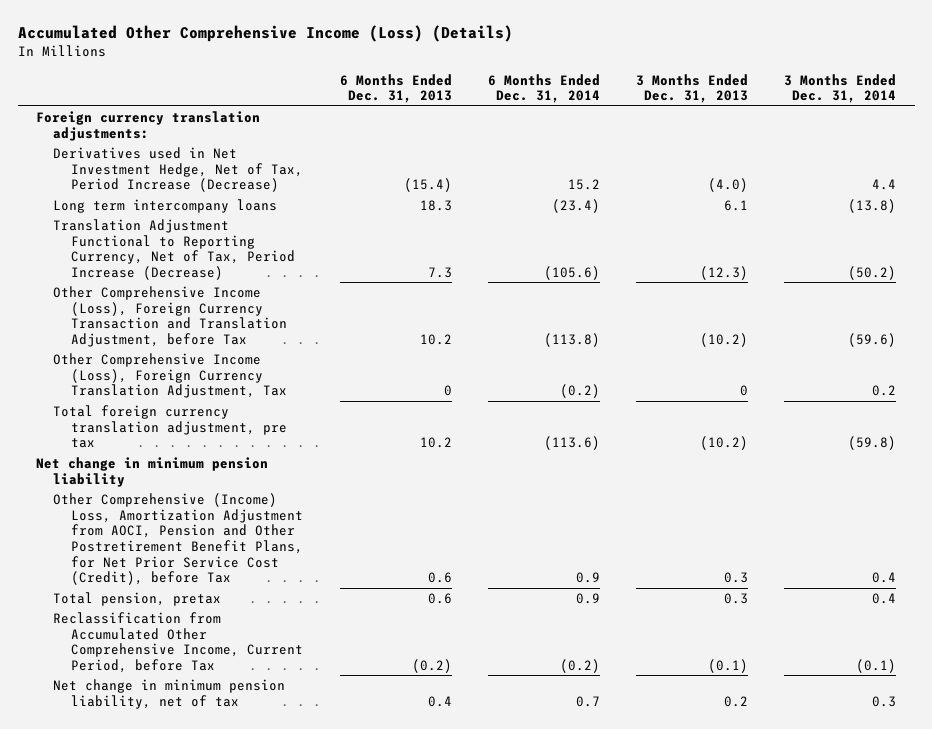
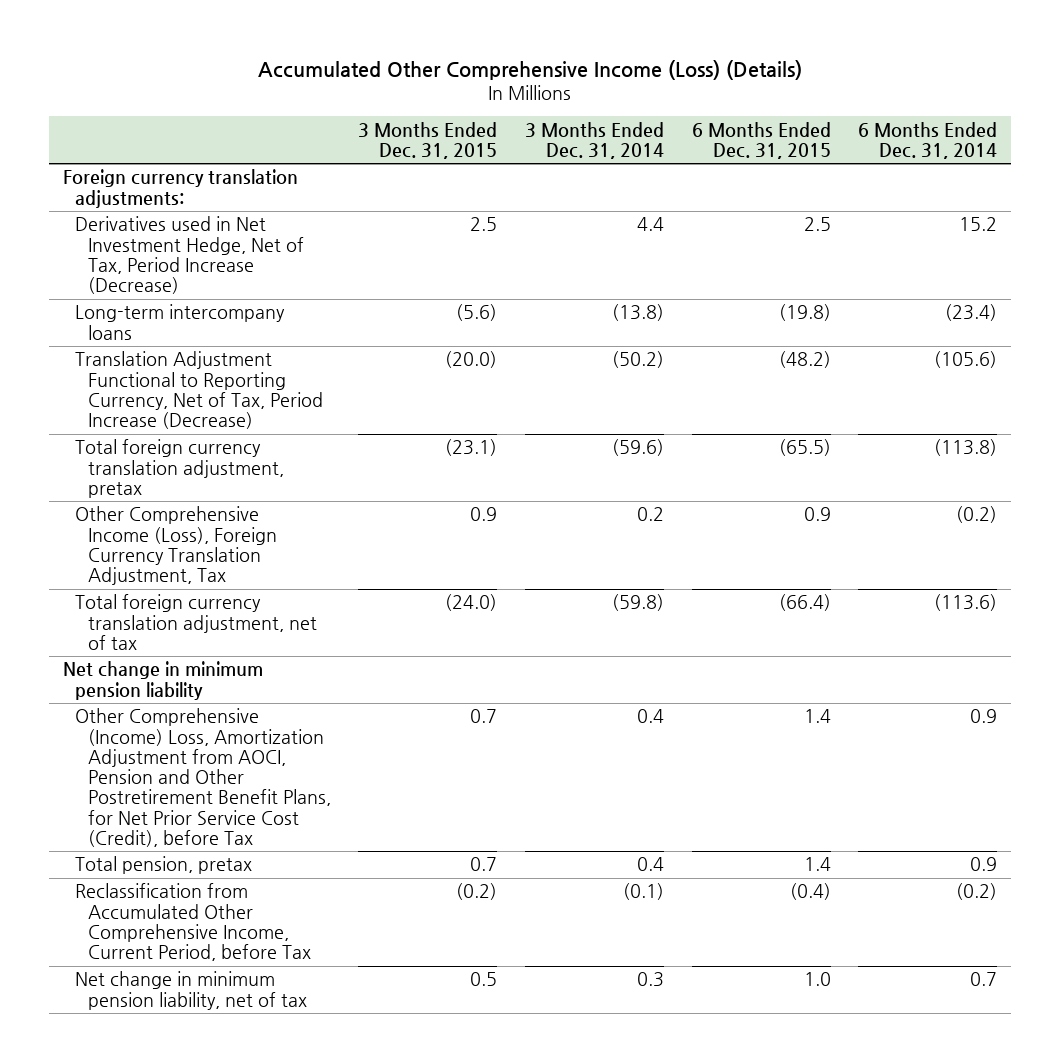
- | 6 Months Ended Dec. 31, 2013 | 6 Months Ended Dec. 31, 2014 | 3 Months Ended Dec. 31, 2013 | 3 Months Ended Dec. 31, 2014
+ | 3 Months Ended Dec. 31, 2015 | 3 Months Ended Dec. 31, 2014 | 6 Months Ended Dec. 31, 2015 | 6 Months Ended Dec. 31, 2014
- Long term intercompany loans | 18.3 | (23.4) | 6.1 | (13.8)
+ Long-term intercompany loans | (5.6) | (13.8) | (19.8) | (23.4)
- Other Comprehensive Income (Loss), Foreign Currency Transaction and Translation Adjustment, before Tax | 10.2 | (113.8) | (10.2) | (59.6)
+ Total foreign currency translation adjustment, pretax | (23.1) | (59.6) | (65.5) | (113.8)
- Total foreign currency translation adjustment, pre tax | 10.2 | (113.6) | (10.2) | (59.8)
+ Total foreign currency translation adjustment, net of tax | (24.0) | (59.8) | (66.4) | (113.6)

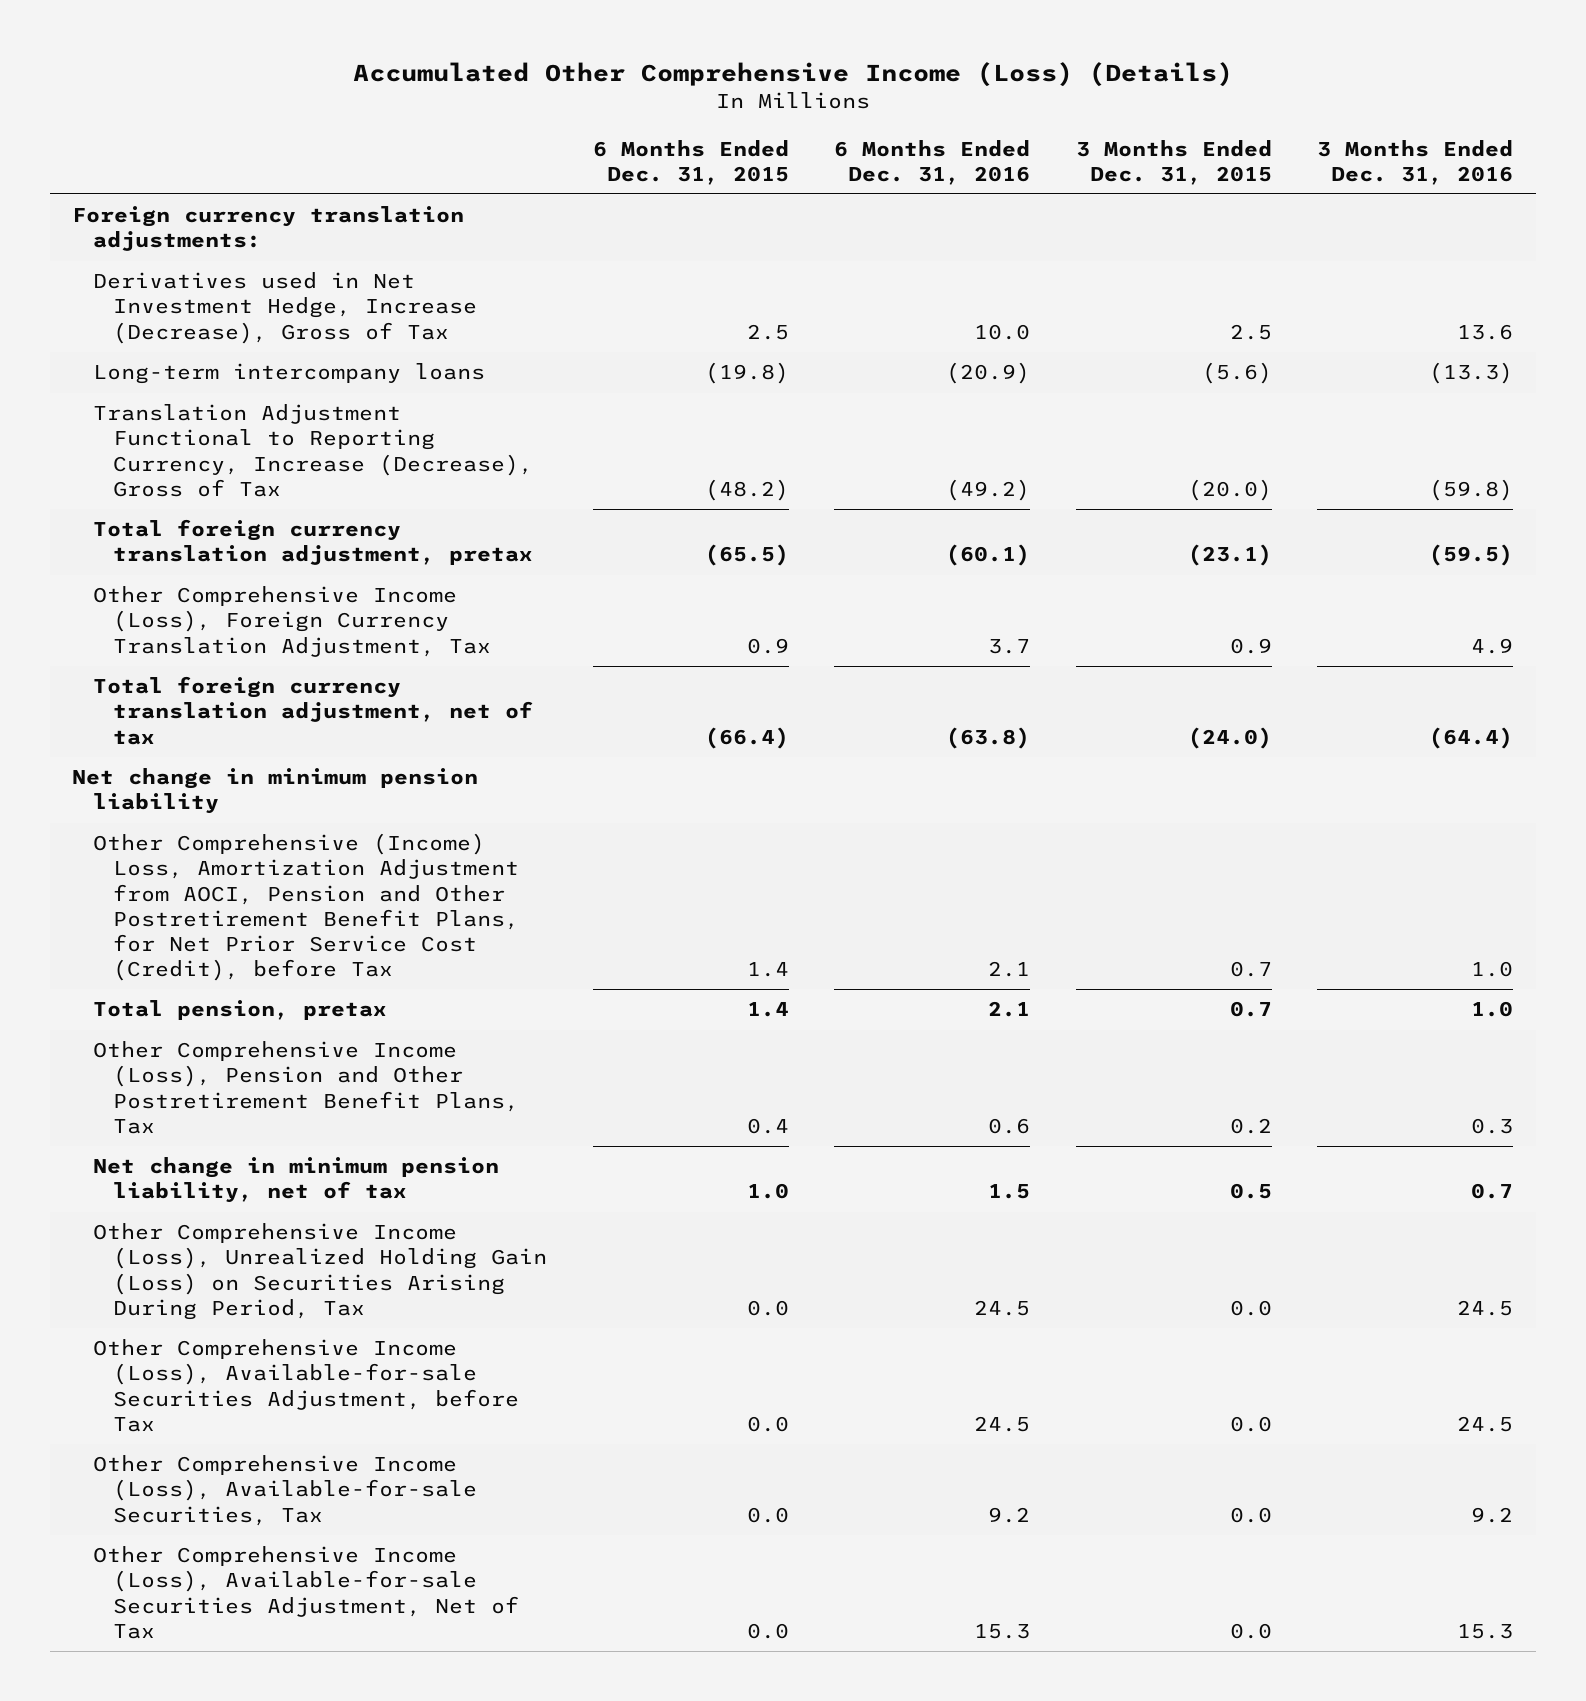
- | 3 Months Ended Dec. 31, 2015 | 3 Months Ended Dec. 31, 2014 | 6 Months Ended Dec. 31, 2015 | 6 Months Ended Dec. 31, 2014
+ | 6 Months Ended Dec. 31, 2015 | 6 Months Ended Dec. 31, 2016 | 3 Months Ended Dec. 31, 2015 | 3 Months Ended Dec. 31, 2016
- Derivatives used in Net Investment Hedge, Net of Tax, Period Increase (Decrease) | 2.5 | 4.4 | 2.5 | 15.2
+ Derivatives used in Net Investment Hedge, Increase (Decrease), Gross of Tax | 2.5 | 10.0 | 2.5 | 13.6
- Translation Adjustment Functional to Reporting Currency, Net of Tax, Period Increase (Decrease) | (20.0) | (50.2) | (48.2) | (105.6)
+ Translation Adjustment Functional to Reporting Currency, Increase (Decrease), Gross of Tax | (48.2) | (49.2) | (20.0) | (59.8)
- Reclassification from Accumulated Other Comprehensive Income, Current Period, before Tax | (0.2) | (0.1) | (0.4) | (0.2)
+ Other Comprehensive Income (Loss), Pension and Other Postretirement Benefit Plans, Tax | 0.4 | 0.6 | 0.2 | 0.3
+ Other Comprehensive Income (Loss), Unrealized Holding Gain (Loss) on Securities Arising During Period, Tax | 0.0 | 24.5 | 0.0 | 24.5
+ Other Comprehensive Income (Loss), Available-for-sale Securities Adjustment, before Tax | 0.0 | 24.5 | 0.0 | 24.5
+ Other Comprehensive Income (Loss), Available-for-sale Securities, Tax | 0.0 | 9.2 | 0.0 | 9.2
+ Other Comprehensive Income (Loss), Available-for-sale Securities Adjustment, Net of Tax | 0.0 | 15.3 | 0.0 | 15.3

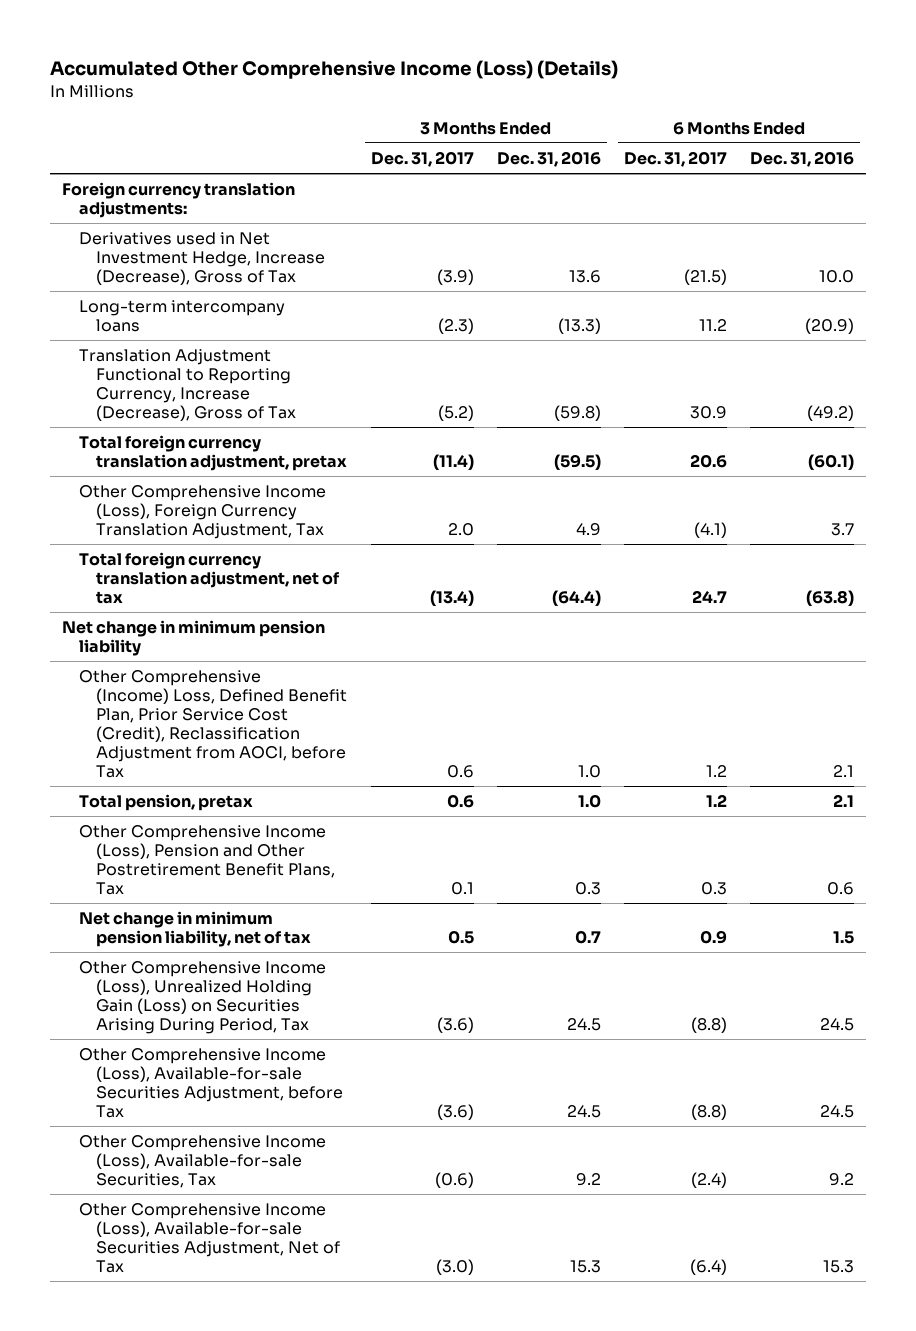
- | 6 Months Ended Dec. 31, 2015 | 6 Months Ended Dec. 31, 2016 | 3 Months Ended Dec. 31, 2015 | 3 Months Ended Dec. 31, 2016
+ | 3 Months Ended Dec. 31, 2017 | 3 Months Ended Dec. 31, 2016 | 6 Months Ended Dec. 31, 2017 | 6 Months Ended Dec. 31, 2016
- Other Comprehensive (Income) Loss, Amortization Adjustment from AOCI, Pension and Other Postretirement Benefit Plans, for Net Prior Service Cost (Credit), before Tax | 1.4 | 2.1 | 0.7 | 1.0
+ Other Comprehensive (Income) Loss, Defined Benefit Plan, Prior Service Cost (Credit), Reclassification Adjustment from AOCI, before Tax | 0.6 | 1.0 | 1.2 | 2.1

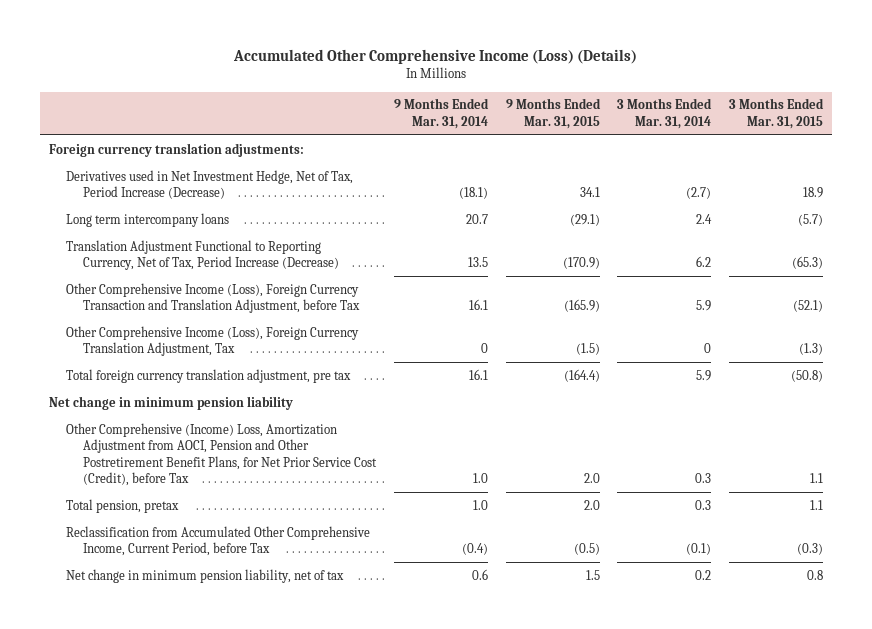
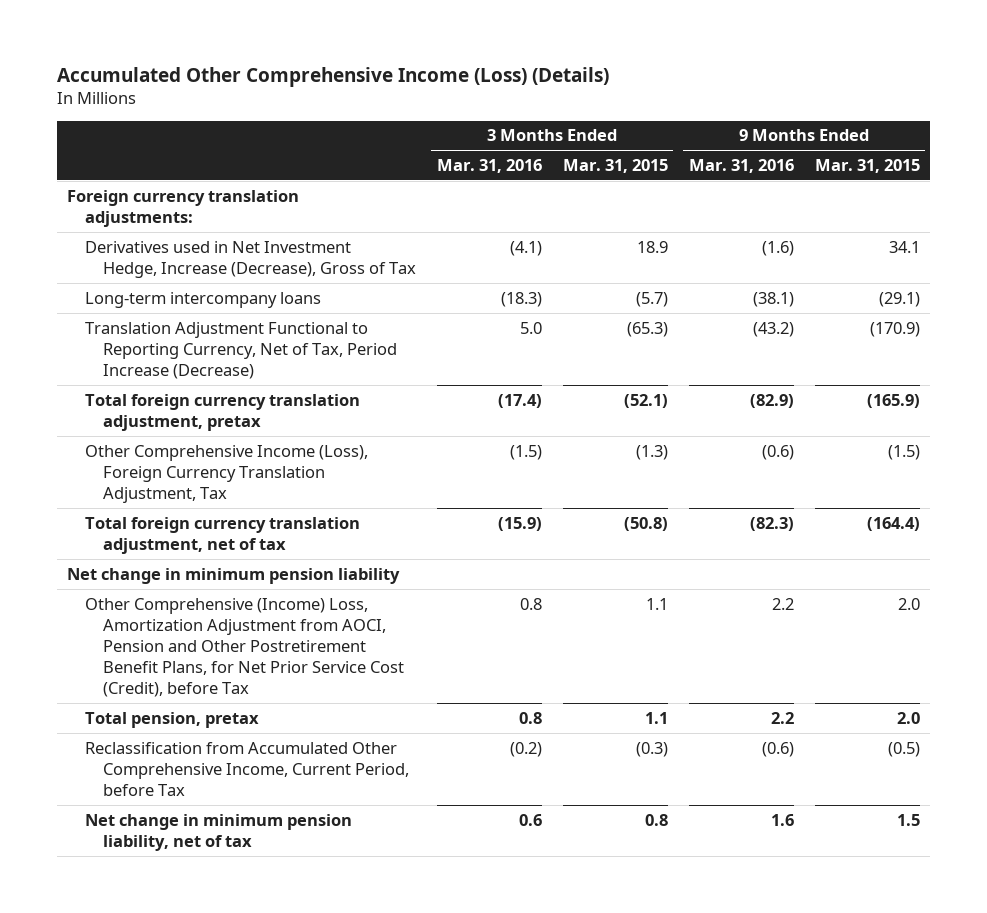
- | 9 Months Ended Mar. 31, 2014 | 9 Months Ended Mar. 31, 2015 | 3 Months Ended Mar. 31, 2014 | 3 Months Ended Mar. 31, 2015
+ | 3 Months Ended Mar. 31, 2016 | 3 Months Ended Mar. 31, 2015 | 9 Months Ended Mar. 31, 2016 | 9 Months Ended Mar. 31, 2015
- Derivatives used in Net Investment Hedge, Net of Tax, Period Increase (Decrease) | (18.1) | 34.1 | (2.7) | 18.9
- Long term intercompany loans | 20.7 | (29.1) | 2.4 | (5.7)
+ Derivatives used in Net Investment Hedge, Increase (Decrease), Gross of Tax | (4.1) | 18.9 | (1.6) | 34.1
+ Long-term intercompany loans | (18.3) | (5.7) | (38.1) | (29.1)
- Other Comprehensive Income (Loss), Foreign Currency Transaction and Translation Adjustment, before Tax | 16.1 | (165.9) | 5.9 | (52.1)
+ Total foreign currency translation adjustment, pretax | (17.4) | (52.1) | (82.9) | (165.9)
- Total foreign currency translation adjustment, pre tax | 16.1 | (164.4) | 5.9 | (50.8)
+ Total foreign currency translation adjustment, net of tax | (15.9) | (50.8) | (82.3) | (164.4)

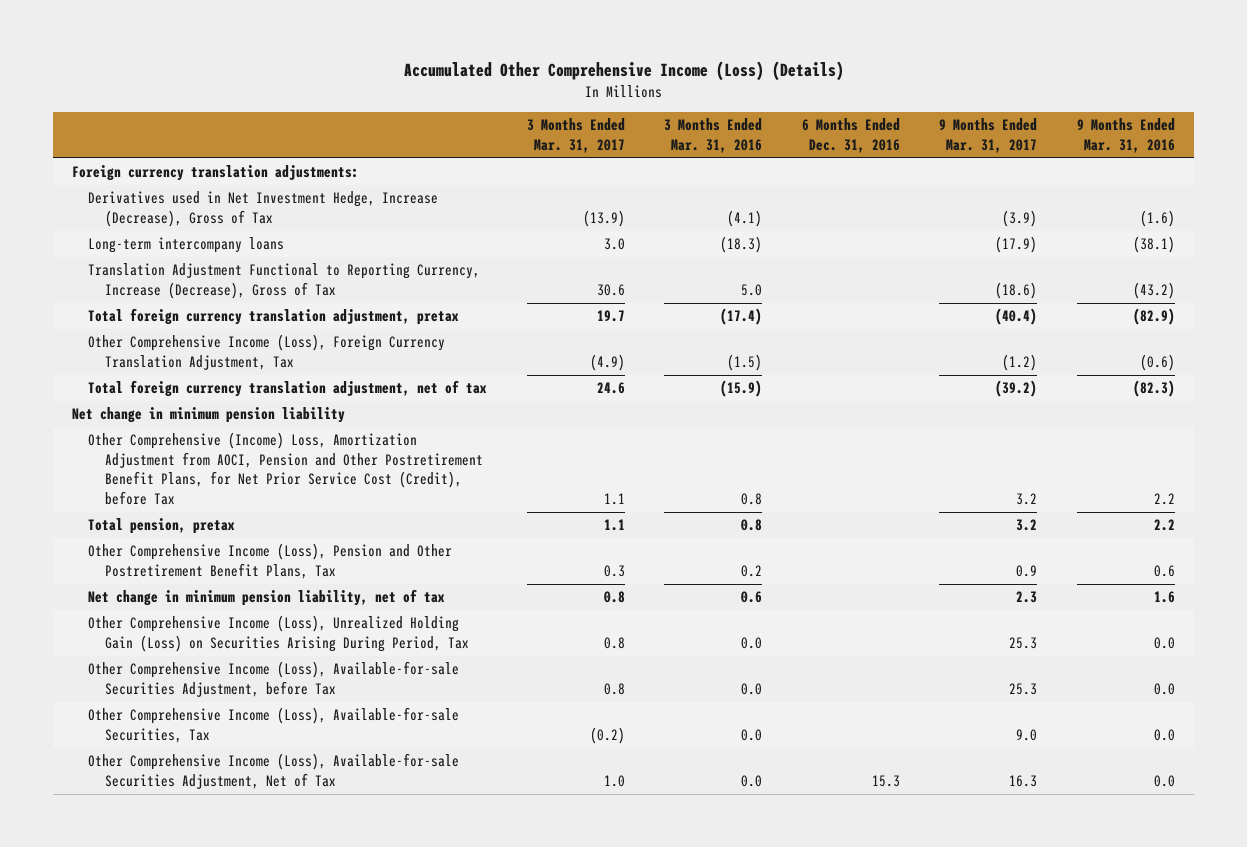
- | 3 Months Ended Mar. 31, 2016 | 3 Months Ended Mar. 31, 2015 | 9 Months Ended Mar. 31, 2016 | 9 Months Ended Mar. 31, 2015
+ | 3 Months Ended Mar. 31, 2017 | 3 Months Ended Mar. 31, 2016 | 6 Months Ended Dec. 31, 2016 | 9 Months Ended Mar. 31, 2017 | 9 Months Ended Mar. 31, 2016
- Translation Adjustment Functional to Reporting Currency, Net of Tax, Period Increase (Decrease) | 5.0 | (65.3) | (43.2) | (170.9)
+ Translation Adjustment Functional to Reporting Currency, Increase (Decrease), Gross of Tax | 30.6 | 5.0 | | (18.6) | (43.2)
- Reclassification from Accumulated Other Comprehensive Income, Current Period, before Tax | (0.2) | (0.3) | (0.6) | (0.5)
+ Other Comprehensive Income (Loss), Pension and Other Postretirement Benefit Plans, Tax | 0.3 | 0.2 | | 0.9 | 0.6
+ Other Comprehensive Income (Loss), Unrealized Holding Gain (Loss) on Securities Arising During Period, Tax | 0.8 | 0.0 | | 25.3 | 0.0
+ Other Comprehensive Income (Loss), Available-for-sale Securities Adjustment, before Tax | 0.8 | 0.0 | | 25.3 | 0.0
+ Other Comprehensive Income (Loss), Available-for-sale Securities, Tax | (0.2) | 0.0 | | 9.0 | 0.0
+ Other Comprehensive Income (Loss), Available-for-sale Securities Adjustment, Net of Tax | 1.0 | 0.0 | 15.3 | 16.3 | 0.0

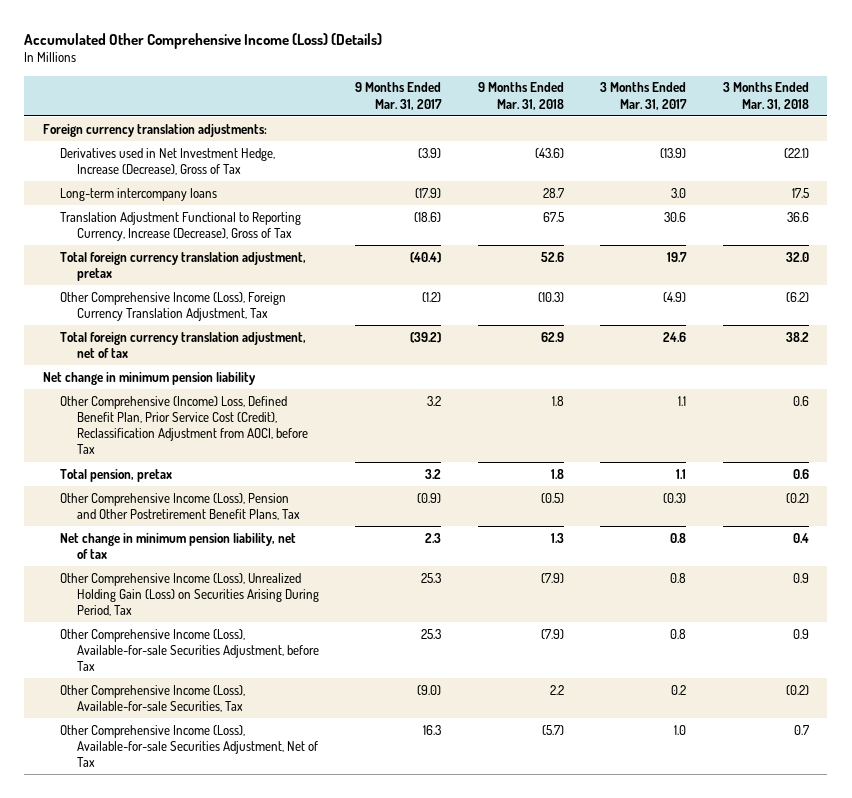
- | 3 Months Ended Mar. 31, 2017 | 3 Months Ended Mar. 31, 2016 | 6 Months Ended Dec. 31, 2016 | 9 Months Ended Mar. 31, 2017 | 9 Months Ended Mar. 31, 2016
+ | 9 Months Ended Mar. 31, 2017 | 9 Months Ended Mar. 31, 2018 | 3 Months Ended Mar. 31, 2017 | 3 Months Ended Mar. 31, 2018
- Other Comprehensive (Income) Loss, Amortization Adjustment from AOCI, Pension and Other Postretirement Benefit Plans, for Net Prior Service Cost (Credit), before Tax | 1.1 | 0.8 | | 3.2 | 2.2
+ Other Comprehensive (Income) Loss, Defined Benefit Plan, Prior Service Cost (Credit), Reclassification Adjustment from AOCI, before Tax | 3.2 | 1.8 | 1.1 | 0.6
- Other Comprehensive Income (Loss), Pension and Other Postretirement Benefit Plans, Tax | 0.3 | 0.2 | | 0.9 | 0.6
+ Other Comprehensive Income (Loss), Pension and Other Postretirement Benefit Plans, Tax | (0.9) | (0.5) | (0.3) | (0.2)
- Other Comprehensive Income (Loss), Available-for-sale Securities, Tax | (0.2) | 0.0 | | 9.0 | 0.0
+ Other Comprehensive Income (Loss), Available-for-sale Securities, Tax | (9.0) | 2.2 | 0.2 | (0.2)

